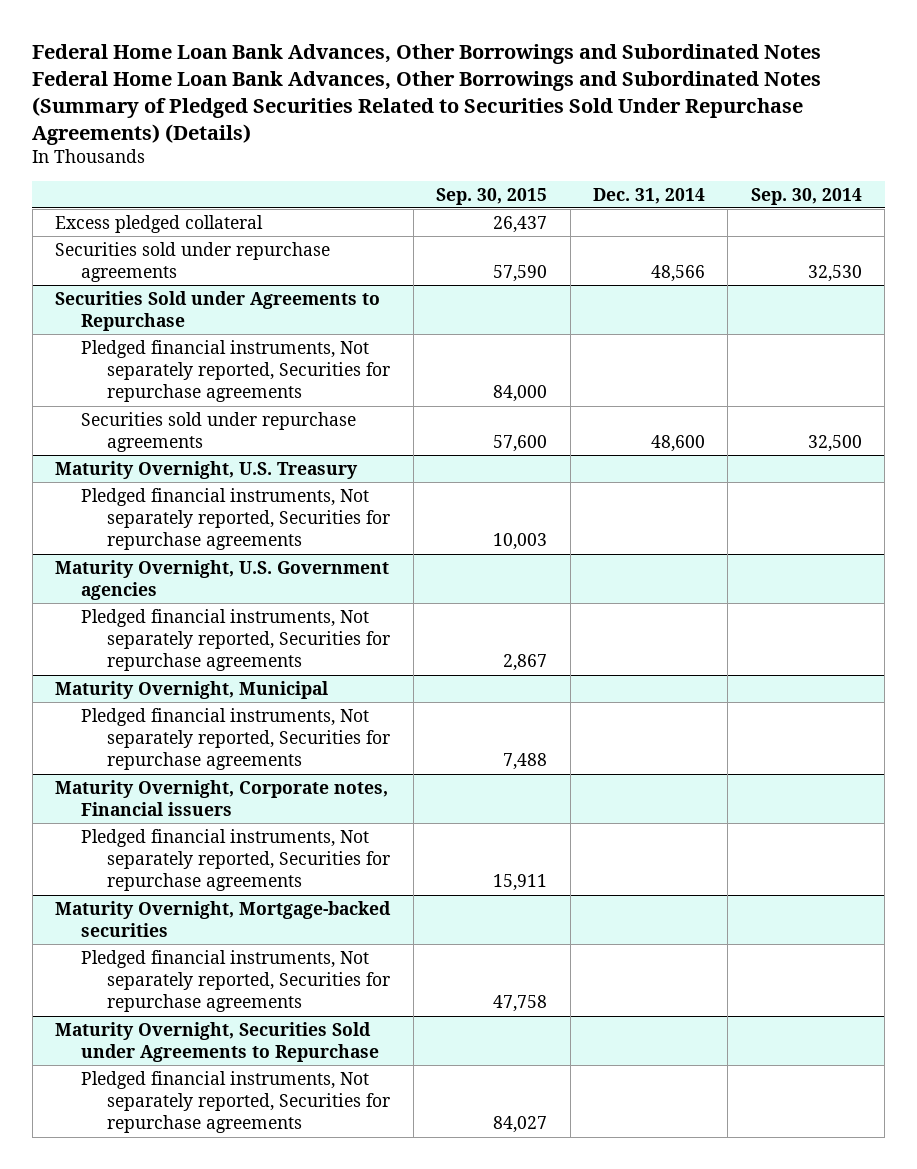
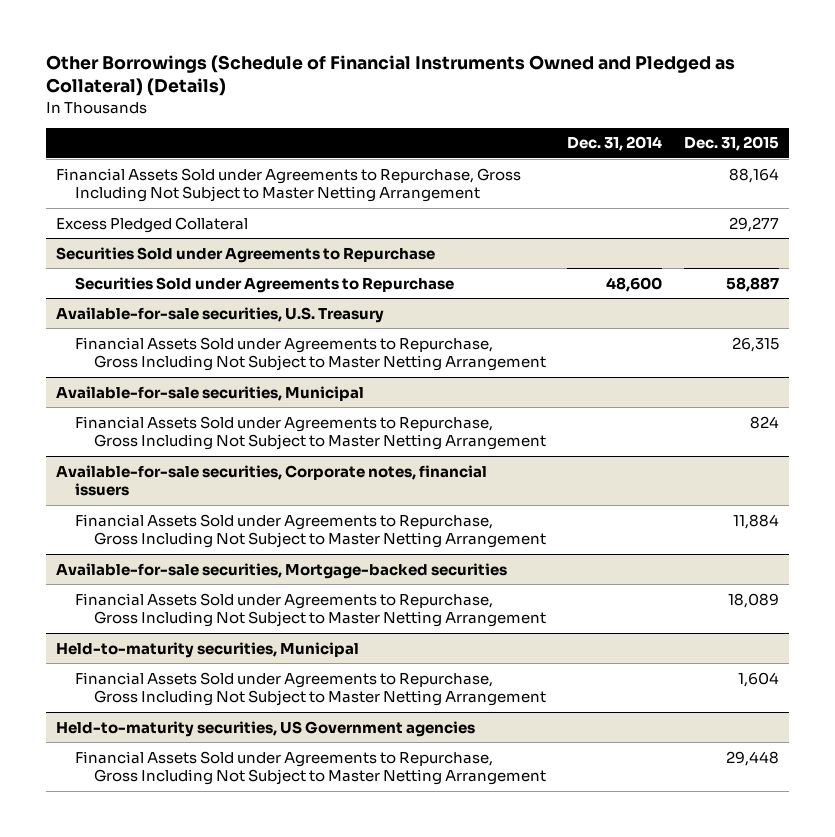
- Federal Home Loan Bank Advances, Other Borrowings and Subordinated Notes Federal Home Loan Bank Advances, Other Borrowings and Subordinated Notes (Summary of Pledged Securities Related to Securities Sold Under Repurchase Agreements) (Details)
+ Other Borrowings (Schedule of Financial Instruments Owned and Pledged as Collateral) (Details)
- | Sep. 30, 2015 | Dec. 31, 2014 | Sep. 30, 2014
+ | Dec. 31, 2014 | Dec. 31, 2015
- Excess pledged collateral | 26,437 | |
- Securities sold under repurchase agreements | 57,590 | 48,566 | 32,530
+ Financial Assets Sold under Agreements to Repurchase, Gross Including Not Subject to Master Netting Arrangement | | 88,164
+ Excess Pledged Collateral | | 29,277
@ Securities Sold under Agreements to Repurchase
- Pledged financial instruments, Not separately reported, Securities for repurchase agreements | 84,000 | |
- Securities sold under repurchase agreements | 57,600 | 48,600 | 32,500
- Maturity Overnight, U.S. Treasury
- Pledged financial instruments, Not separately reported, Securities for repurchase agreements | 10,003 | |
- Maturity Overnight, U.S. Government agencies
- Pledged financial instruments, Not separately reported, Securities for repurchase agreements | 2,867 | |
- Maturity Overnight, Municipal
- Pledged financial instruments, Not separately reported, Securities for repurchase agreements | 7,488 | |
- Maturity Overnight, Corporate notes, Financial issuers
- Pledged financial instruments, Not separately reported, Securities for repurchase agreements | 15,911 | |
- Maturity Overnight, Mortgage-backed securities
- Pledged financial instruments, Not separately reported, Securities for repurchase agreements | 47,758 | |
- Maturity Overnight, Securities Sold under Agreements to Repurchase
- Pledged financial instruments, Not separately reported, Securities for repurchase agreements | 84,027 | |
@ Securities Sold under Agreements to Repurchase
+ Securities Sold under Agreements to Repurchase | 48,600 | 58,887
+ Available-for-sale securities, U.S. Treasury
+ Financial Assets Sold under Agreements to Repurchase, Gross Including Not Subject to Master Netting Arrangement | | 26,315
+ Available-for-sale securities, Municipal
+ Financial Assets Sold under Agreements to Repurchase, Gross Including Not Subject to Master Netting Arrangement | | 824
+ Available-for-sale securities, Corporate notes, financial issuers
+ Financial Assets Sold under Agreements to Repurchase, Gross Including Not Subject to Master Netting Arrangement | | 11,884
+ Available-for-sale securities, Mortgage-backed securities
+ Financial Assets Sold under Agreements to Repurchase, Gross Including Not Subject to Master Netting Arrangement | | 18,089
+ Held-to-maturity securities, Municipal
+ Financial Assets Sold under Agreements to Repurchase, Gross Including Not Subject to Master Netting Arrangement | | 1,604
+ Held-to-maturity securities, US Government agencies
+ Financial Assets Sold under Agreements to Repurchase, Gross Including Not Subject to Master Netting Arrangement | | 29,448

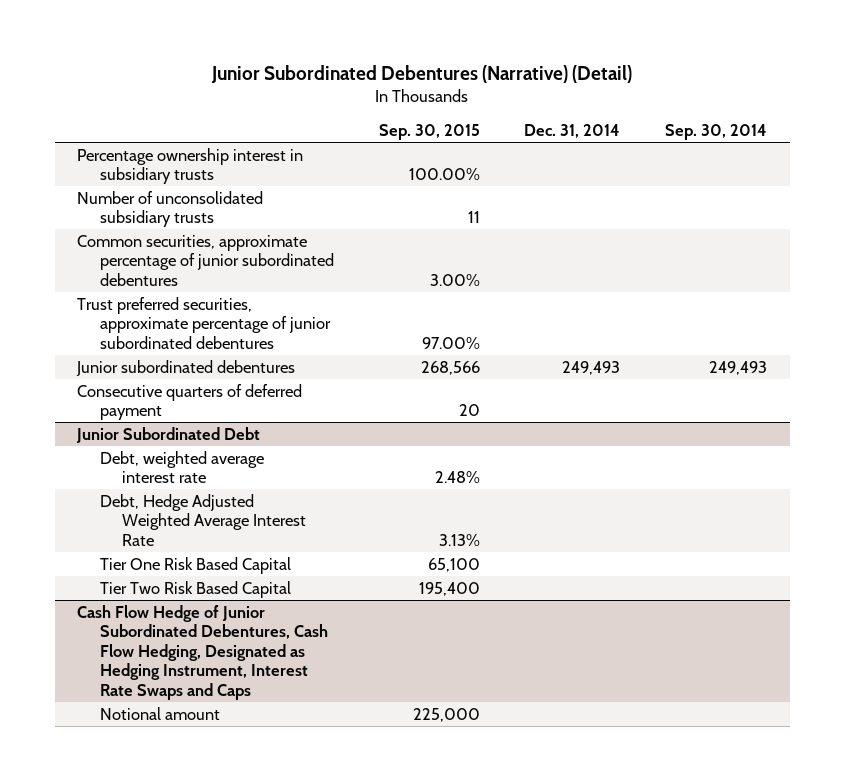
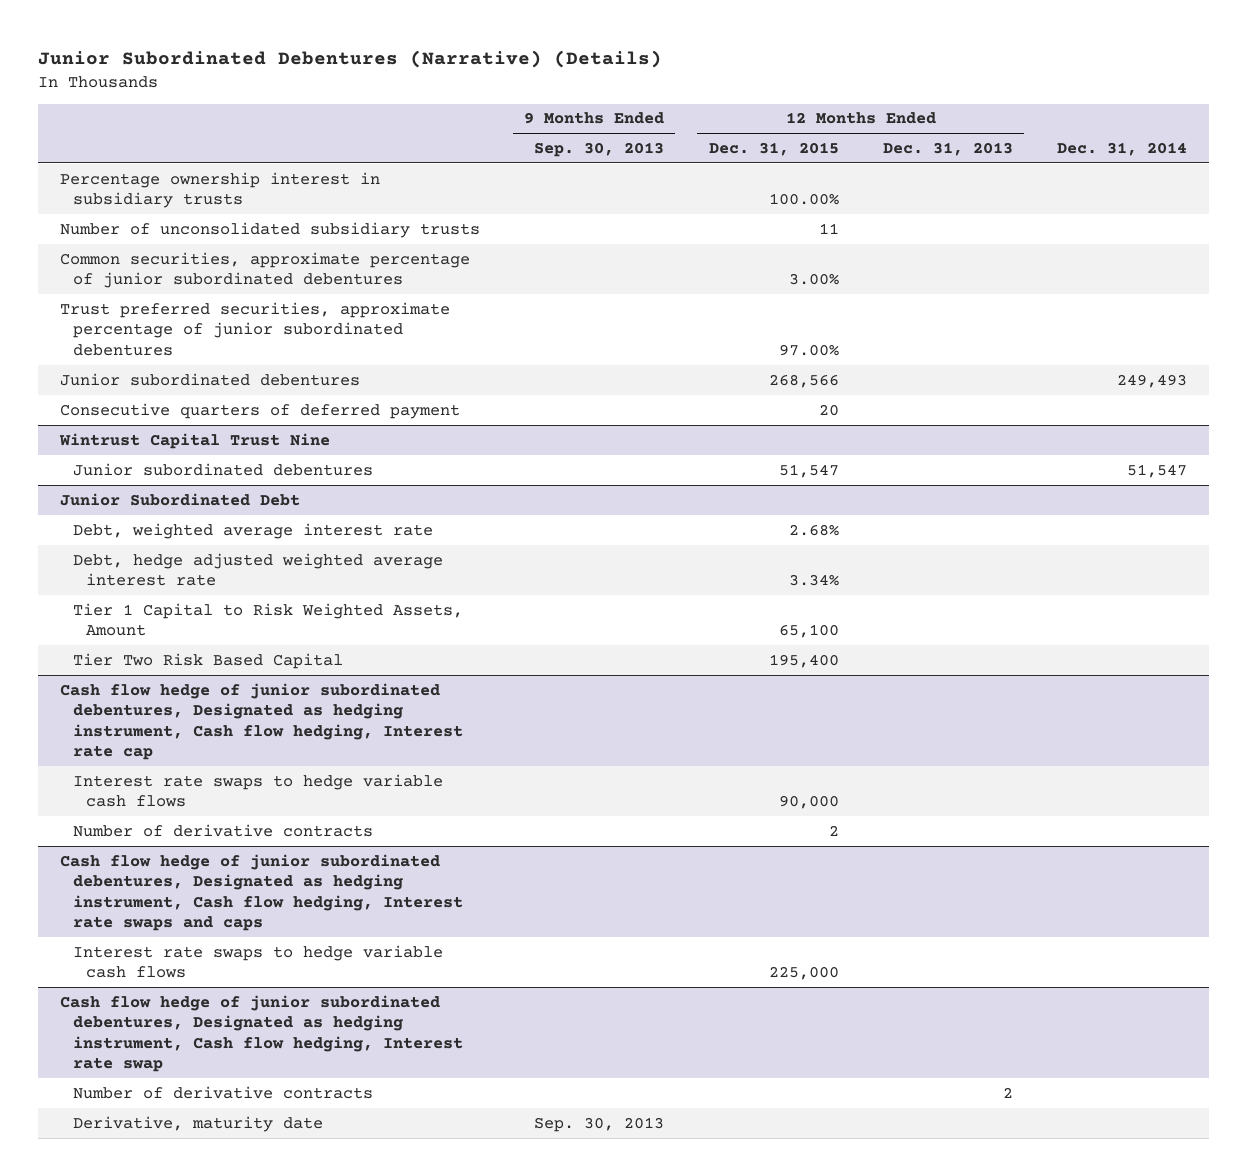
- Junior Subordinated Debentures (Narrative) (Detail)
+ Junior Subordinated Debentures (Narrative) (Details)
- | Sep. 30, 2015 | Dec. 31, 2014 | Sep. 30, 2014
+ | 9 Months Ended Sep. 30, 2013 | 12 Months Ended Dec. 31, 2015 | 12 Months Ended Dec. 31, 2013 | Dec. 31, 2014
+ Wintrust Capital Trust Nine
+ Junior subordinated debentures | | 51,547 | | 51,547
@ Junior Subordinated Debt
- Debt, Hedge Adjusted Weighted Average Interest Rate | 3.13% | |
- Tier One Risk Based Capital | 65,100 | |
+ Debt, hedge adjusted weighted average interest rate | | 3.34% | |
+ Tier 1 Capital to Risk Weighted Assets, Amount | | 65,100 | |
- Cash Flow Hedge of Junior Subordinated Debentures, Cash Flow Hedging, Designated as Hedging Instrument, Interest Rate Swaps and Caps
- Notional amount | 225,000 | |
+ Cash flow hedge of junior subordinated debentures, Designated as hedging instrument, Cash flow hedging, Interest rate cap
+ Interest rate swaps to hedge variable cash flows | | 90,000 | |
+ Number of derivative contracts | | 2 | |
+ Cash flow hedge of junior subordinated debentures, Designated as hedging instrument, Cash flow hedging, Interest rate swaps and caps
+ Interest rate swaps to hedge variable cash flows | | 225,000 | |
+ Cash flow hedge of junior subordinated debentures, Designated as hedging instrument, Cash flow hedging, Interest rate swap
+ Number of derivative contracts | | | 2 |
+ Derivative, maturity date | Sep. 30, 2013 | | |

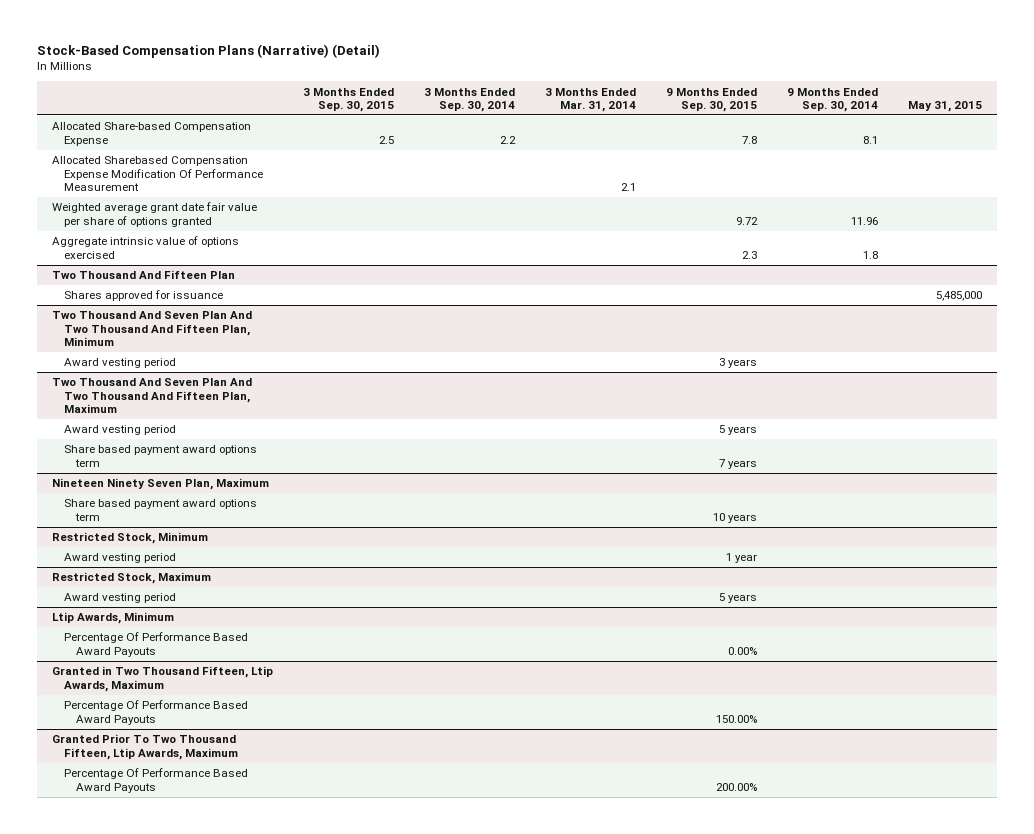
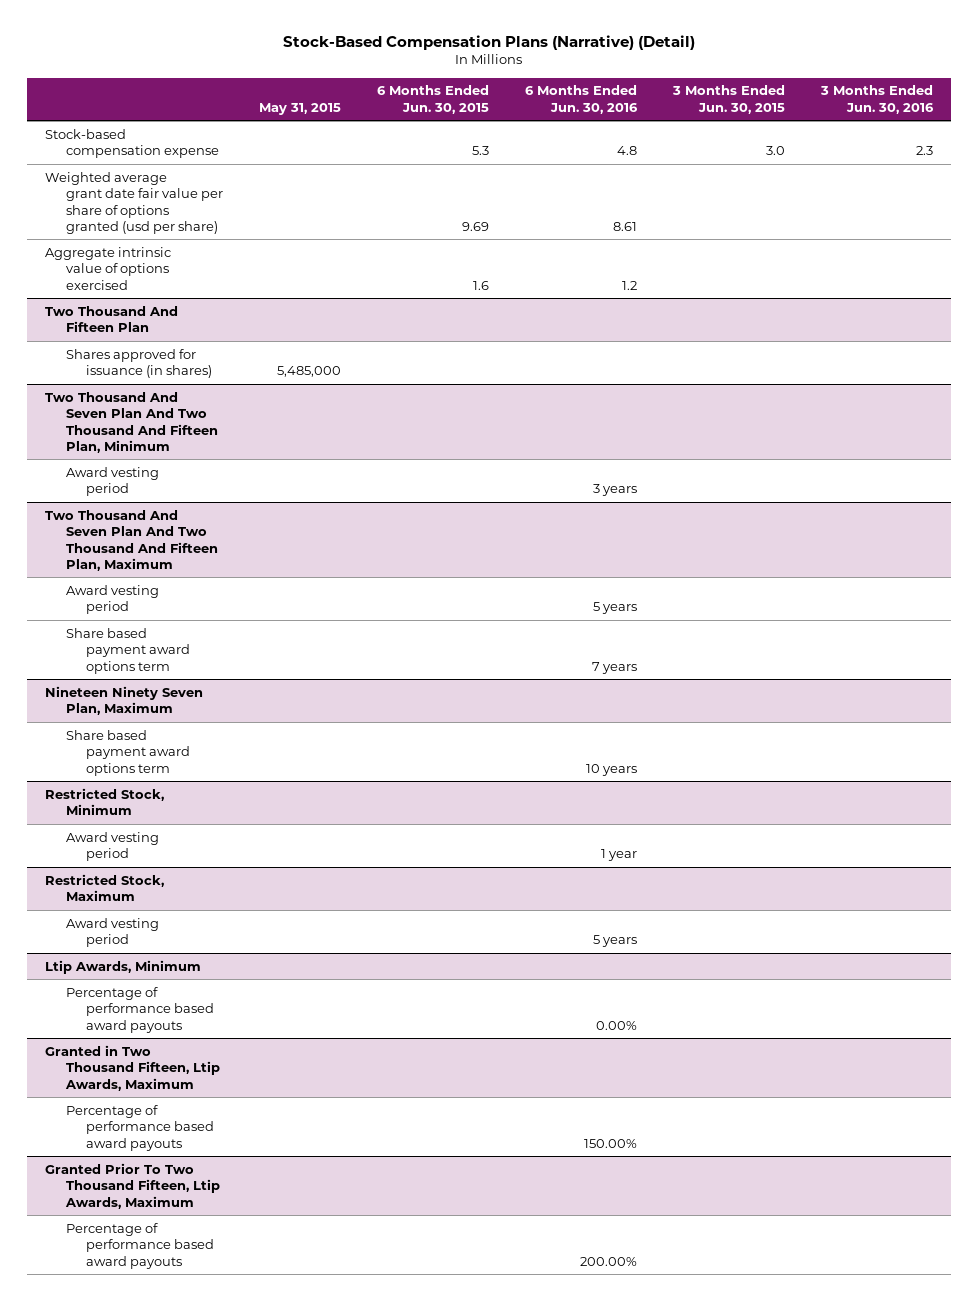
- | 3 Months Ended Sep. 30, 2015 | 3 Months Ended Sep. 30, 2014 | 3 Months Ended Mar. 31, 2014 | 9 Months Ended Sep. 30, 2015 | 9 Months Ended Sep. 30, 2014 | May 31, 2015
+ | May 31, 2015 | 6 Months Ended Jun. 30, 2015 | 6 Months Ended Jun. 30, 2016 | 3 Months Ended Jun. 30, 2015 | 3 Months Ended Jun. 30, 2016
- Allocated Share-based Compensation Expense | 2.5 | 2.2 | | 7.8 | 8.1 |
- Allocated Sharebased Compensation Expense Modification Of Performance Measurement | | | 2.1 | | |
- Weighted average grant date fair value per share of options granted | | | | 9.72 | 11.96 |
+ Stock-based compensation expense | | 5.3 | 4.8 | 3.0 | 2.3
+ Weighted average grant date fair value per share of options granted (usd per share) | | 9.69 | 8.61 | |
@ Two Thousand And Fifteen Plan
- Shares approved for issuance | | | | | | 5,485,000
+ Shares approved for issuance (in shares) | 5,485,000 | | | |
@ Ltip Awards, Minimum
- Percentage Of Performance Based Award Payouts | | | | 0.00% | |
+ Percentage of performance based award payouts | | | 0.00% | |
@ Granted in Two Thousand Fifteen, Ltip Awards, Maximum
- Percentage Of Performance Based Award Payouts | | | | 150.00% | |
+ Percentage of performance based award payouts | | | 150.00% | |
@ Granted Prior To Two Thousand Fifteen, Ltip Awards, Maximum
- Percentage Of Performance Based Award Payouts | | | | 200.00% | |
+ Percentage of performance based award payouts | | | 200.00% | |

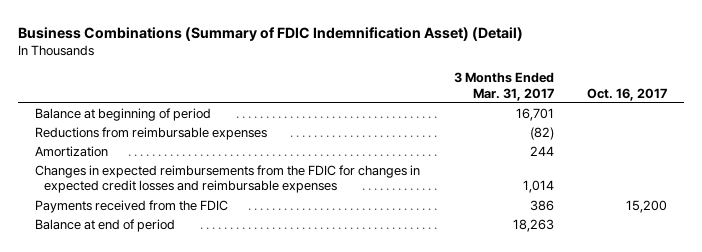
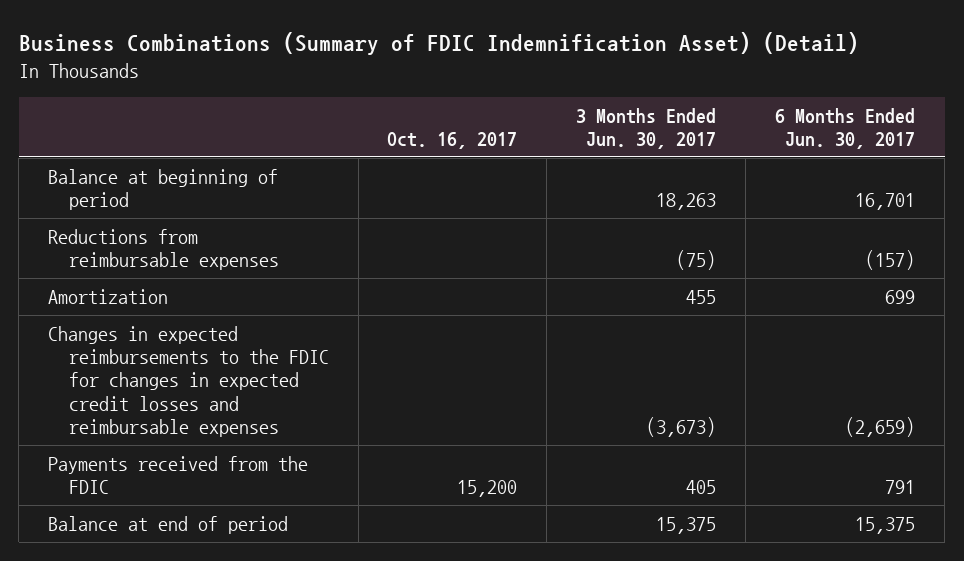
- | 3 Months Ended Mar. 31, 2017 | Oct. 16, 2017
+ | Oct. 16, 2017 | 3 Months Ended Jun. 30, 2017 | 6 Months Ended Jun. 30, 2017
- Changes in expected reimbursements from the FDIC for changes in expected credit losses and reimbursable expenses | 1,014 |
+ Changes in expected reimbursements to the FDIC for changes in expected credit losses and reimbursable expenses | | (3,673) | (2,659)

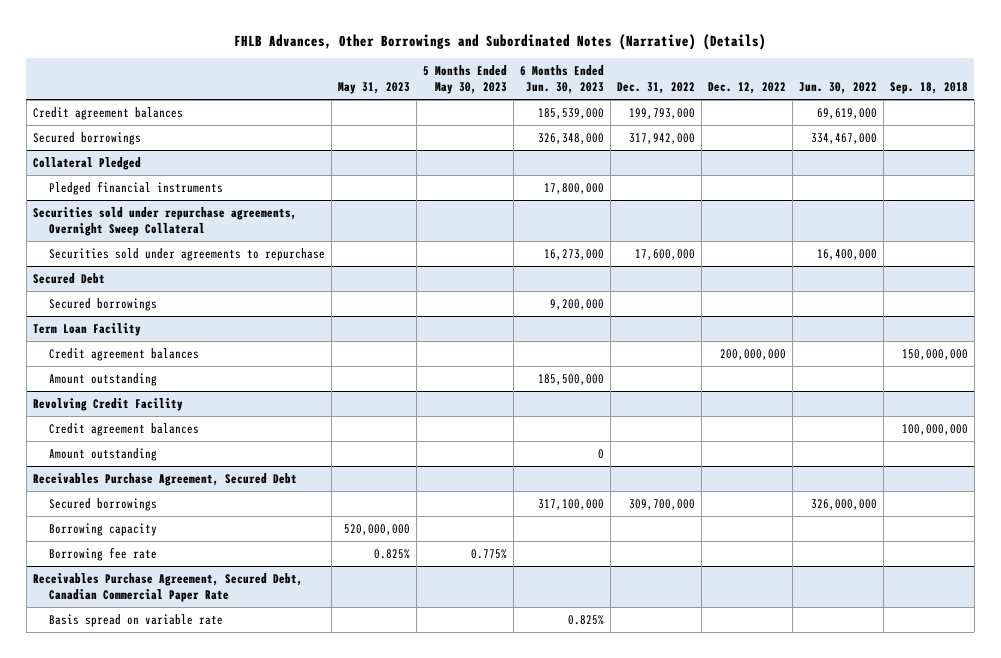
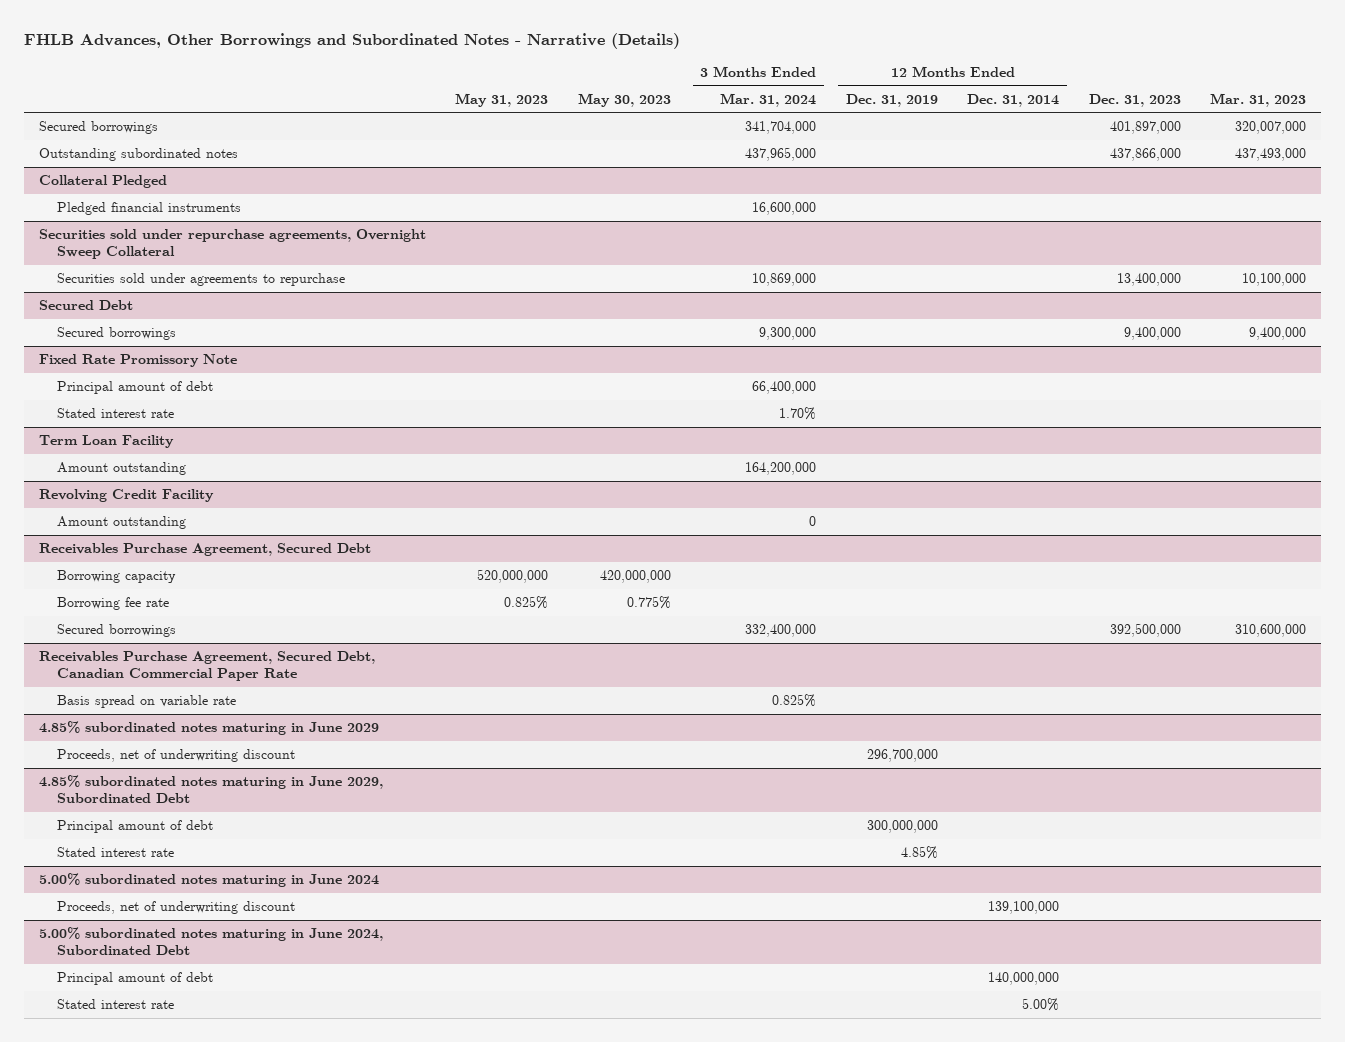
- FHLB Advances, Other Borrowings and Subordinated Notes (Narrative) (Details)
+ FHLB Advances, Other Borrowings and Subordinated Notes - Narrative (Details)
- | May 31, 2023 | 5 Months Ended May 30, 2023 | 6 Months Ended Jun. 30, 2023 | Dec. 31, 2022 | Dec. 12, 2022 | Jun. 30, 2022 | Sep. 18, 2018
+ | May 31, 2023 | May 30, 2023 | 3 Months Ended Mar. 31, 2024 | 12 Months Ended Dec. 31, 2019 | 12 Months Ended Dec. 31, 2014 | Dec. 31, 2023 | Mar. 31, 2023
- Credit agreement balances | | | 185,539,000 | 199,793,000 | | 69,619,000 |
+ Outstanding subordinated notes | | | 437,965,000 | | | 437,866,000 | 437,493,000
+ Fixed Rate Promissory Note
+ Principal amount of debt | | | 66,400,000 | | | |
+ Stated interest rate | | | 1.70% | | | |
@ Term Loan Facility
- Credit agreement balances | | | | | 200,000,000 | | 150,000,000
@ Revolving Credit Facility
- Credit agreement balances | | | | | | | 100,000,000
@ Receivables Purchase Agreement, Secured Debt
moved down: Secured borrowings | | | 332,400,000 | | | 392,500,000 | 310,600,000
+ 4.85% subordinated notes maturing in June 2029
+ Proceeds, net of underwriting discount | | | | 296,700,000 | | |
+ 4.85% subordinated notes maturing in June 2029, Subordinated Debt
+ Principal amount of debt | | | | 300,000,000 | | |
+ Stated interest rate | | | | 4.85% | | |
+ 5.00% subordinated notes maturing in June 2024
+ Proceeds, net of underwriting discount | | | | | 139,100,000 | |
+ 5.00% subordinated notes maturing in June 2024, Subordinated Debt
+ Principal amount of debt | | | | | 140,000,000 | |
+ Stated interest rate | | | | | 5.00% | |

